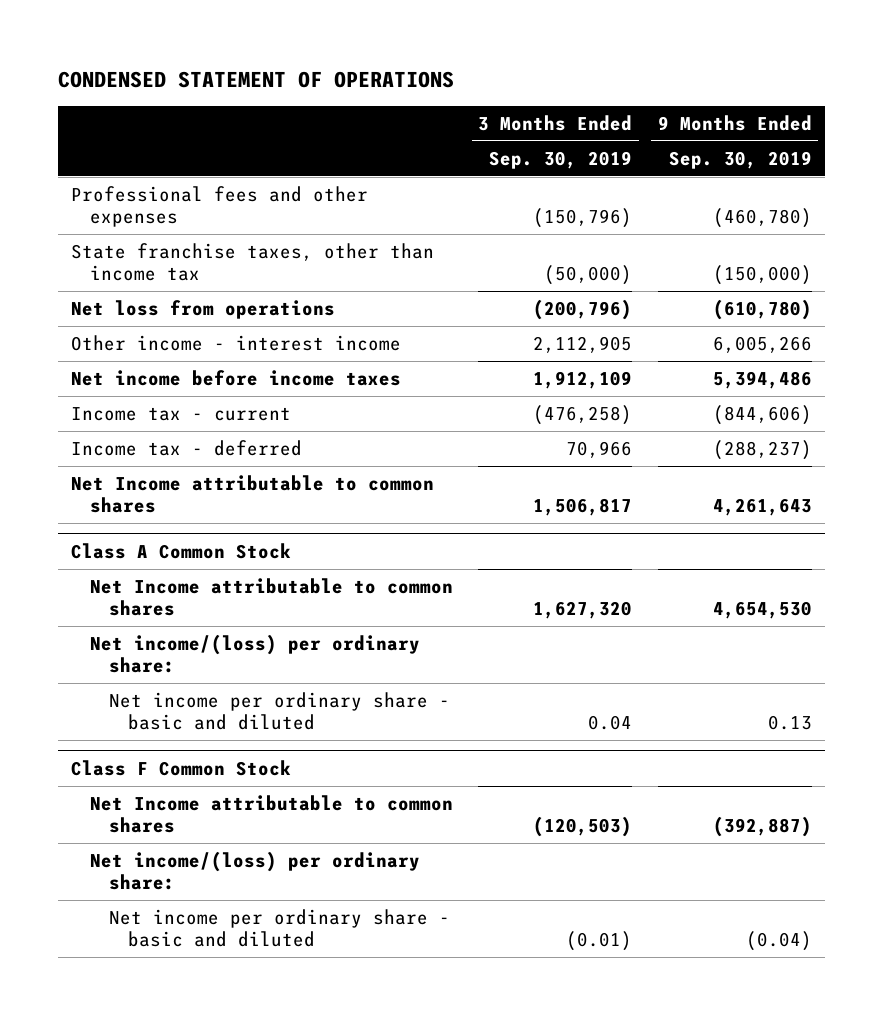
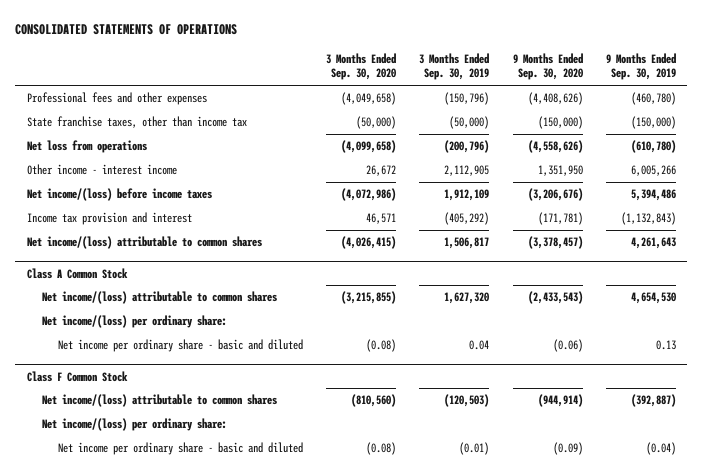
- CONDENSED STATEMENT OF OPERATIONS
+ CONSOLIDATED STATEMENTS OF OPERATIONS
- | 3 Months Ended Sep. 30, 2019 | 9 Months Ended Sep. 30, 2019
+ | 3 Months Ended Sep. 30, 2020 | 3 Months Ended Sep. 30, 2019 | 9 Months Ended Sep. 30, 2020 | 9 Months Ended Sep. 30, 2019
- Net income before income taxes | 1,912,109 | 5,394,486
- Income tax - current | (476,258) | (844,606)
- Income tax - deferred | 70,966 | (288,237)
- Net Income attributable to common shares | 1,506,817 | 4,261,643
+ Net income/(loss) before income taxes | (4,072,986) | 1,912,109 | (3,206,676) | 5,394,486
+ Income tax provision and interest | 46,571 | (405,292) | (171,781) | (1,132,843)
+ Net income/(loss) attributable to common shares | (4,026,415) | 1,506,817 | (3,378,457) | 4,261,643
@ Class A Common Stock
- Net Income attributable to common shares | 1,627,320 | 4,654,530
+ Net income/(loss) attributable to common shares | (3,215,855) | 1,627,320 | (2,433,543) | 4,654,530
@ Class F Common Stock
- Net Income attributable to common shares | (120,503) | (392,887)
+ Net income/(loss) attributable to common shares | (810,560) | (120,503) | (944,914) | (392,887)

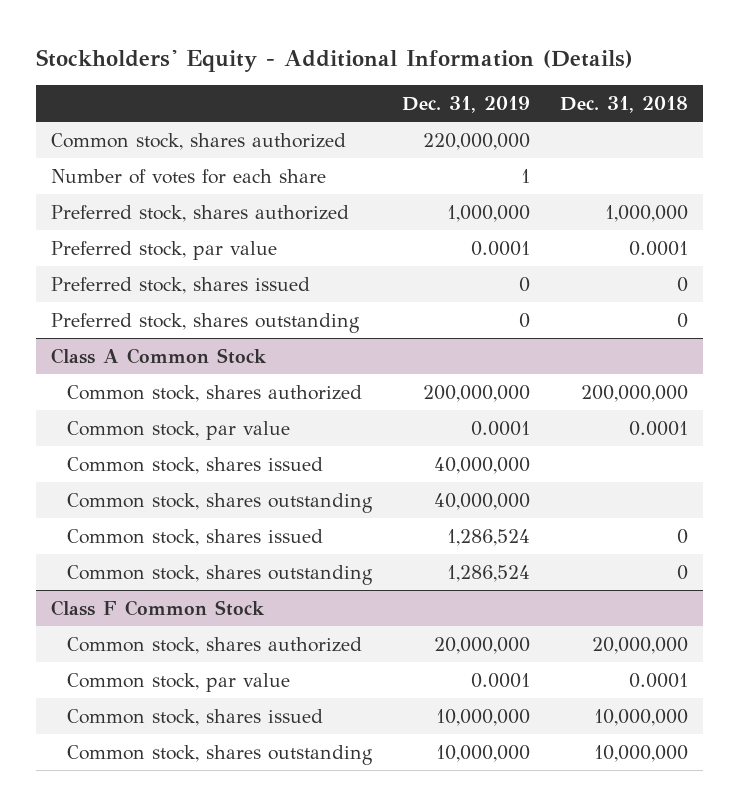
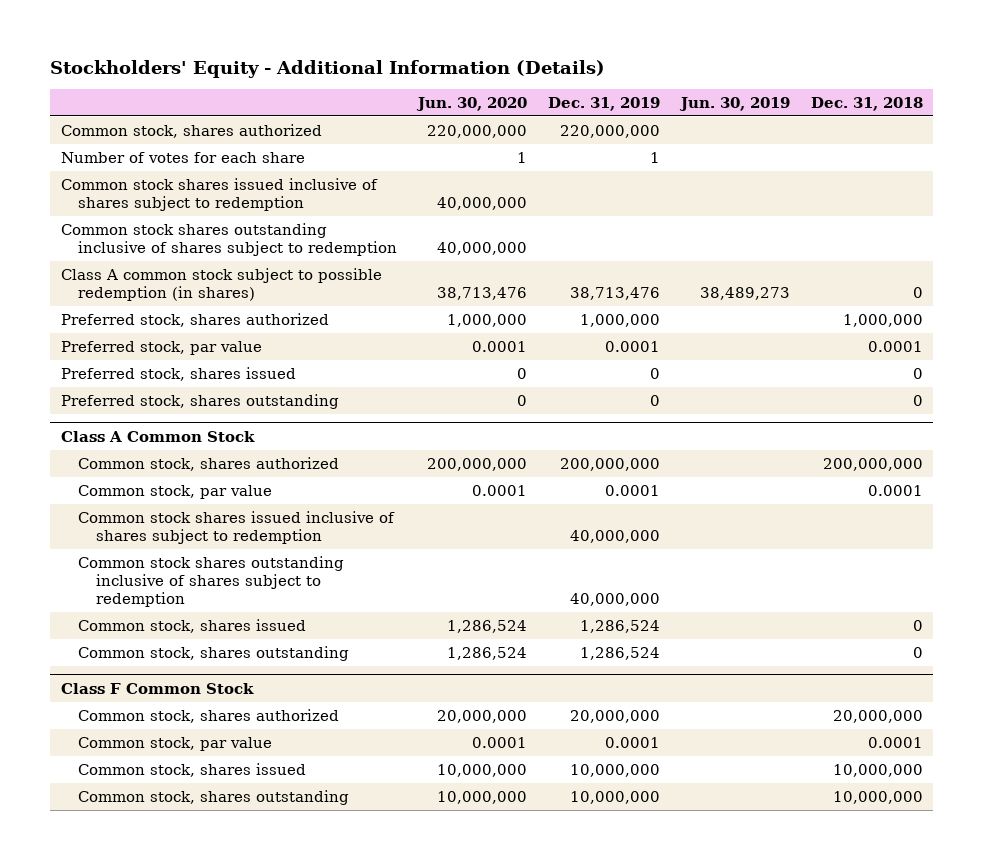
- | Dec. 31, 2019 | Dec. 31, 2018
+ | Jun. 30, 2020 | Dec. 31, 2019 | Jun. 30, 2019 | Dec. 31, 2018
+ Common stock shares issued inclusive of shares subject to redemption | 40,000,000 | | |
+ Common stock shares outstanding inclusive of shares subject to redemption | 40,000,000 | | |
+ Class A common stock subject to possible redemption (in shares) | 38,713,476 | 38,713,476 | 38,489,273 | 0
@ Class A Common Stock
- Common stock, shares issued | 40,000,000 |
- Common stock, shares outstanding | 40,000,000 |
+ Common stock shares issued inclusive of shares subject to redemption | | 40,000,000 | |
+ Common stock shares outstanding inclusive of shares subject to redemption | | 40,000,000 | |

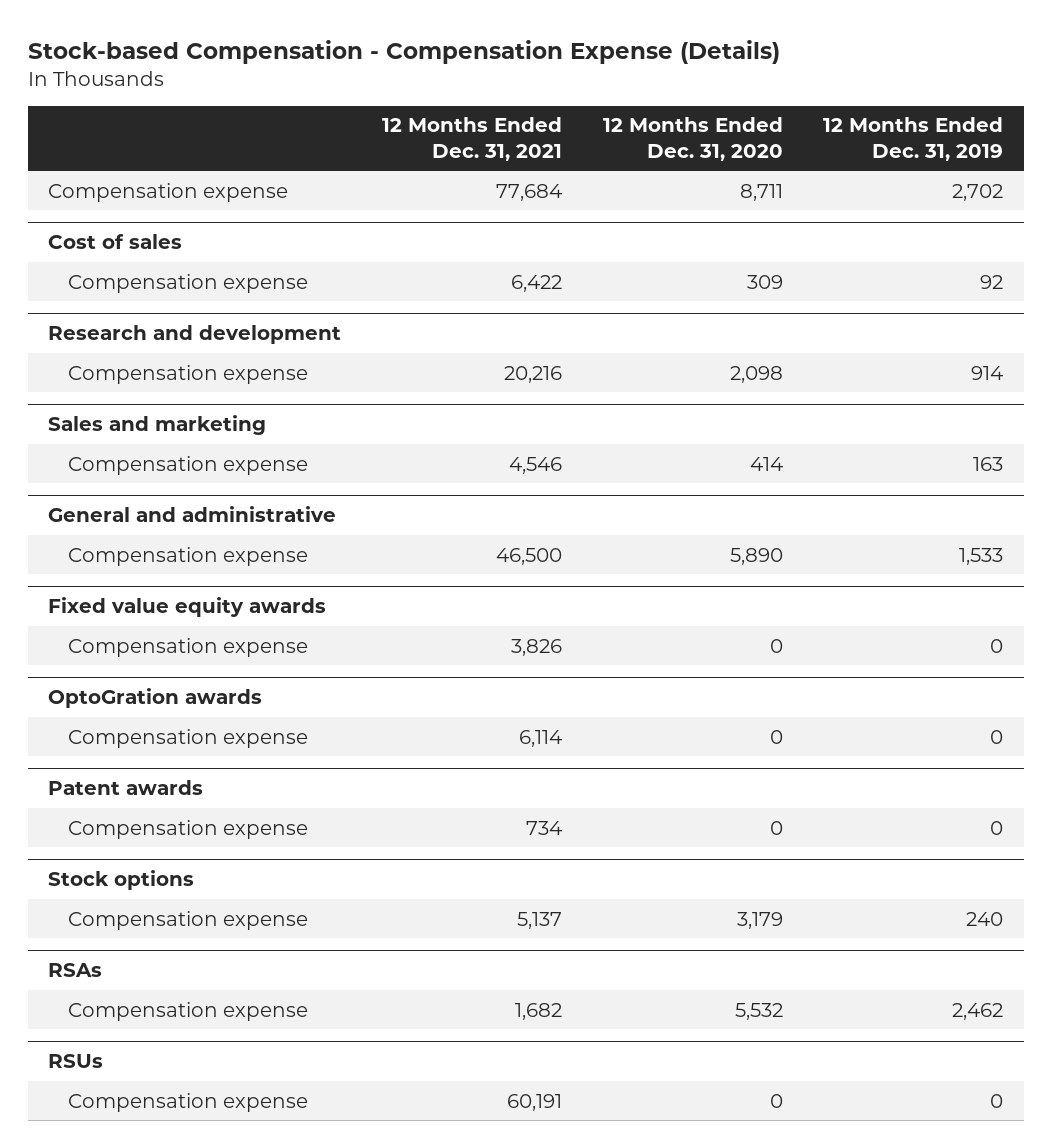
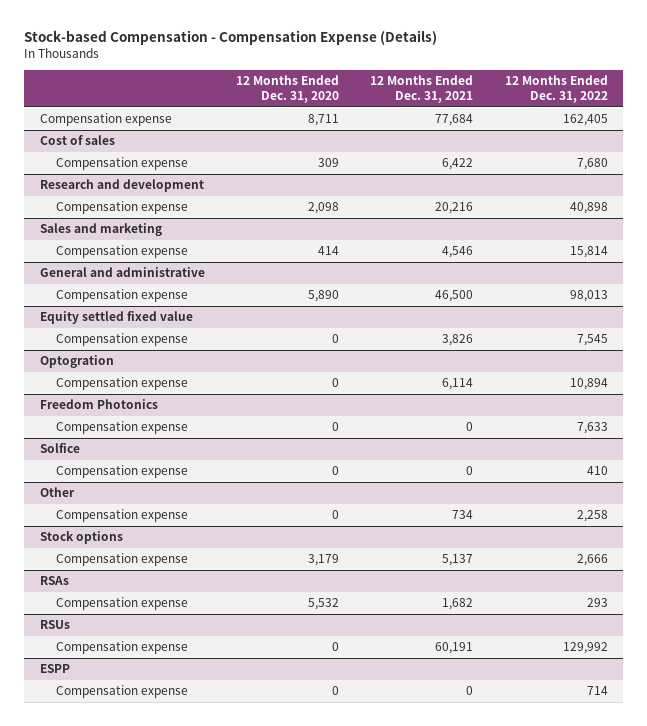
- | 12 Months Ended Dec. 31, 2021 | 12 Months Ended Dec. 31, 2020 | 12 Months Ended Dec. 31, 2019
+ | 12 Months Ended Dec. 31, 2020 | 12 Months Ended Dec. 31, 2021 | 12 Months Ended Dec. 31, 2022
- Fixed value equity awards
+ Equity settled fixed value
- OptoGration awards
+ Optogration
- Patent awards
+ Freedom Photonics
+ Compensation expense | 0 | 0 | 7,633
+ Solfice
+ Compensation expense | 0 | 0 | 410
+ Other
+ ESPP
+ Compensation expense | 0 | 0 | 714

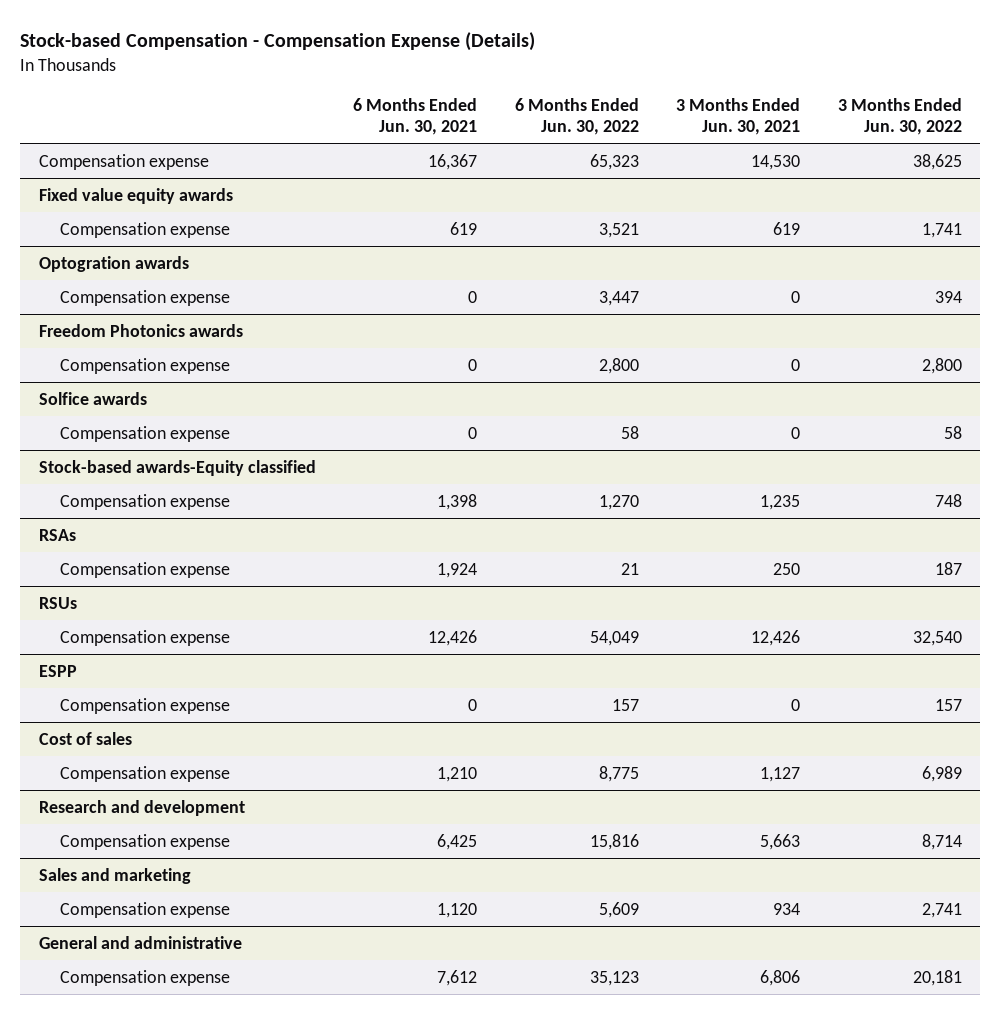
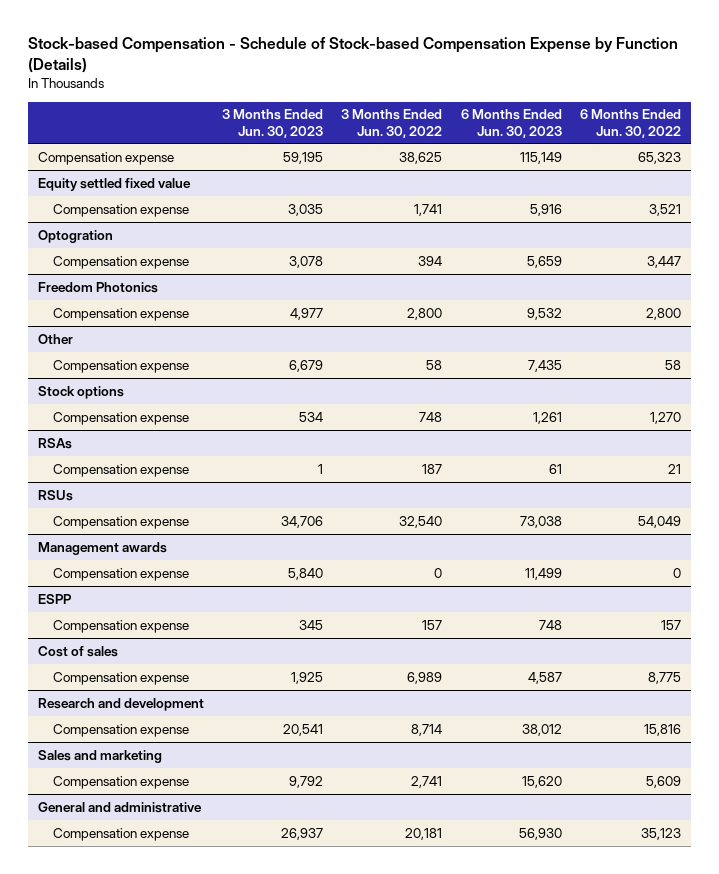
- Stock-based Compensation - Compensation Expense (Details)
+ Stock-based Compensation - Schedule of Stock-based Compensation Expense by Function (Details)
- | 6 Months Ended Jun. 30, 2021 | 6 Months Ended Jun. 30, 2022 | 3 Months Ended Jun. 30, 2021 | 3 Months Ended Jun. 30, 2022
+ | 3 Months Ended Jun. 30, 2023 | 3 Months Ended Jun. 30, 2022 | 6 Months Ended Jun. 30, 2023 | 6 Months Ended Jun. 30, 2022
- Fixed value equity awards
+ Equity settled fixed value
- Optogration awards
+ Optogration
- Freedom Photonics awards
+ Freedom Photonics
- Solfice awards
+ Other
- Stock-based awards-Equity classified
+ Stock options
+ Management awards
+ Compensation expense | 5,840 | 0 | 11,499 | 0

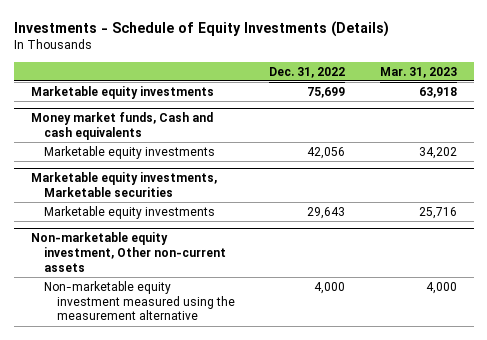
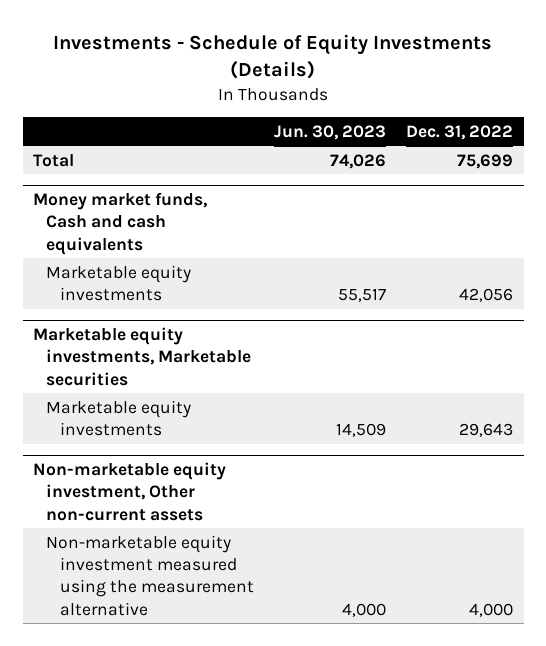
- | Dec. 31, 2022 | Mar. 31, 2023
+ | Jun. 30, 2023 | Dec. 31, 2022
- Marketable equity investments | 75,699 | 63,918
+ Total | 74,026 | 75,699

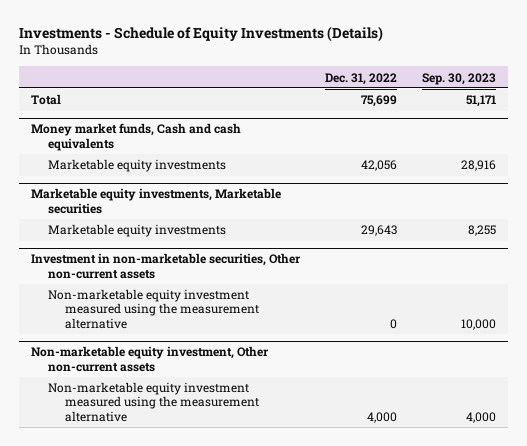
- | Jun. 30, 2023 | Dec. 31, 2022
+ | Dec. 31, 2022 | Sep. 30, 2023
+ Investment in non-marketable securities, Other non-current assets
+ Non-marketable equity investment measured using the measurement alternative | 0 | 10,000

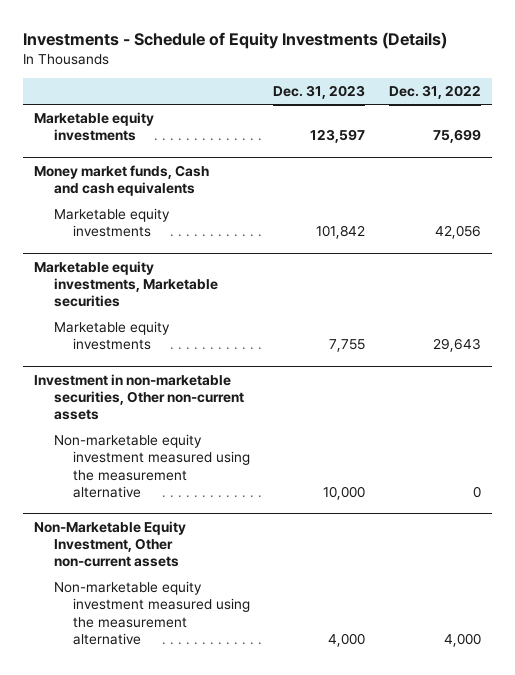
- | Dec. 31, 2022 | Sep. 30, 2023
+ | Dec. 31, 2023 | Dec. 31, 2022
- Total | 75,699 | 51,171
+ Marketable equity investments | 123,597 | 75,699
- Non-marketable equity investment, Other non-current assets
+ Non-Marketable Equity Investment, Other non-current assets

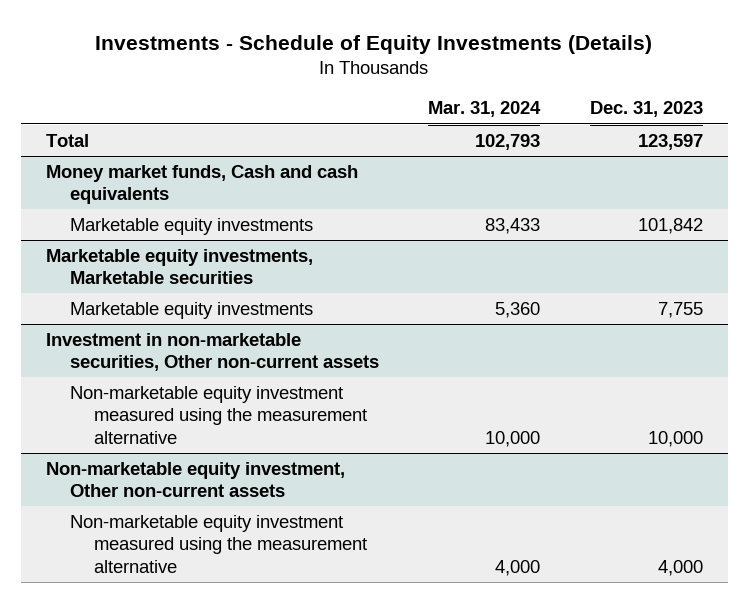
- | Dec. 31, 2023 | Dec. 31, 2022
+ | Mar. 31, 2024 | Dec. 31, 2023
- Marketable equity investments | 123,597 | 75,699
+ Total | 102,793 | 123,597
- Non-Marketable Equity Investment, Other non-current assets
+ Non-marketable equity investment, Other non-current assets

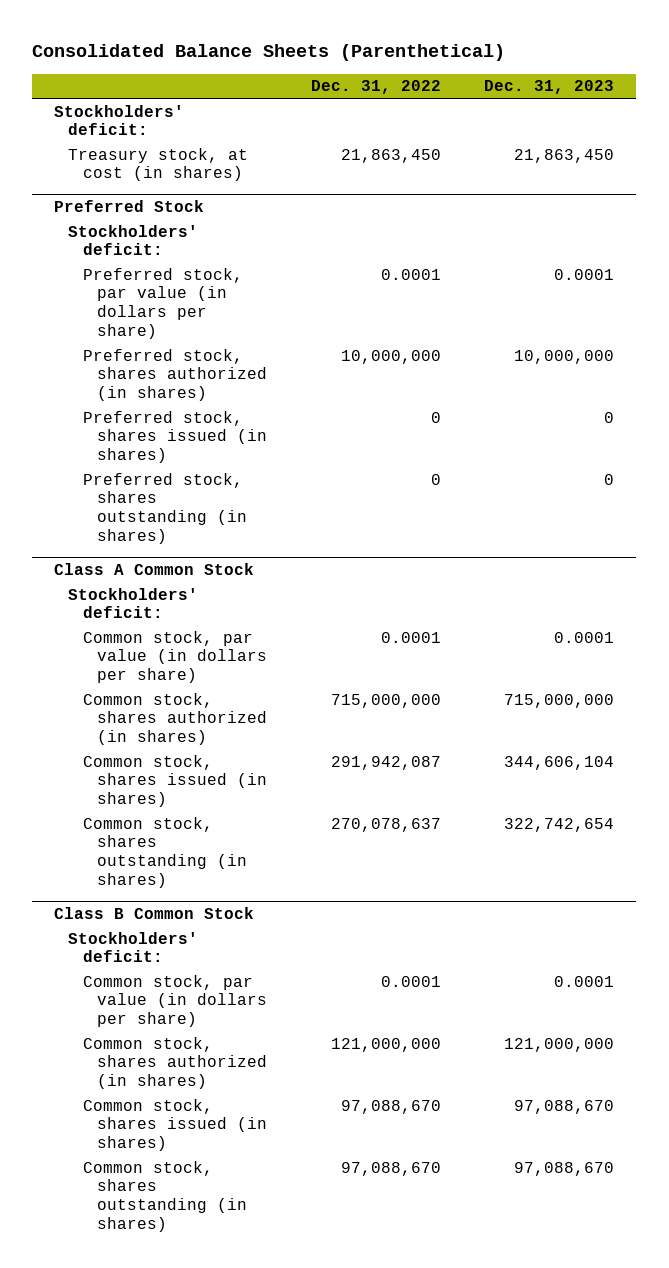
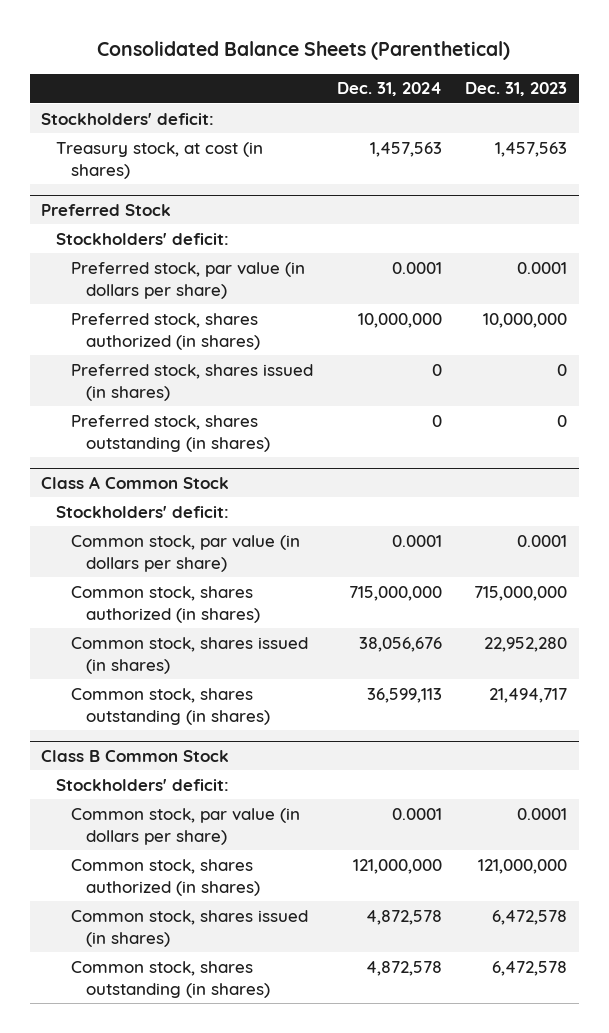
- | Dec. 31, 2022 | Dec. 31, 2023
+ | Dec. 31, 2024 | Dec. 31, 2023
- Treasury stock, at cost (in shares) | 21,863,450 | 21,863,450
+ Treasury stock, at cost (in shares) | 1,457,563 | 1,457,563
@ Class A Common Stock
- Common stock, shares issued (in shares) | 291,942,087 | 344,606,104
- Common stock, shares outstanding (in shares) | 270,078,637 | 322,742,654
+ Common stock, shares issued (in shares) | 38,056,676 | 22,952,280
+ Common stock, shares outstanding (in shares) | 36,599,113 | 21,494,717
@ Class B Common Stock
- Common stock, shares issued (in shares) | 97,088,670 | 97,088,670
- Common stock, shares outstanding (in shares) | 97,088,670 | 97,088,670
+ Common stock, shares issued (in shares) | 4,872,578 | 6,472,578
+ Common stock, shares outstanding (in shares) | 4,872,578 | 6,472,578

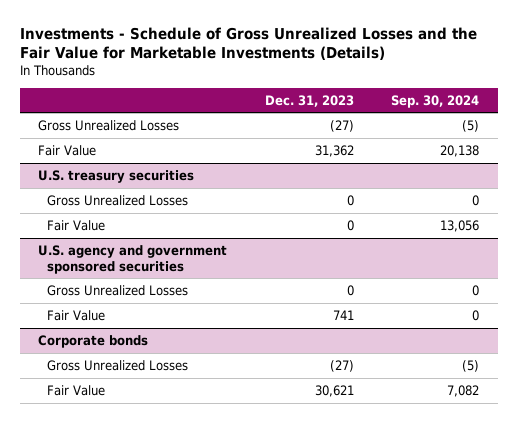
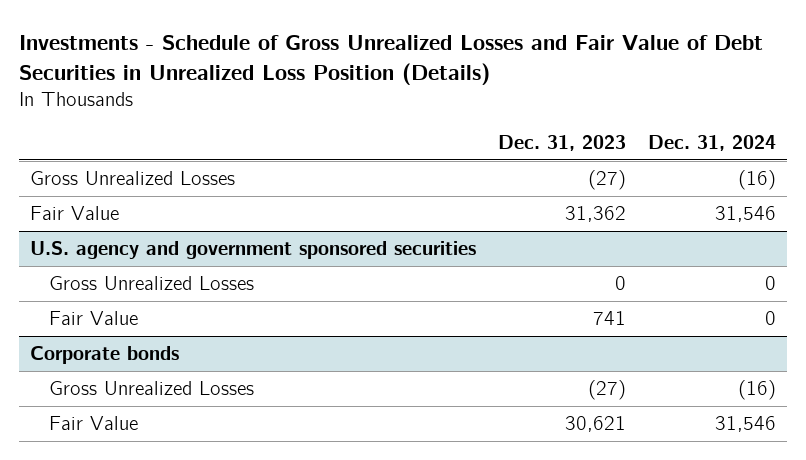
- Investments - Schedule of Gross Unrealized Losses and the Fair Value for Marketable Investments (Details)
+ Investments - Schedule of Gross Unrealized Losses and Fair Value of Debt Securities in Unrealized Loss Position (Details)
- | Dec. 31, 2023 | Sep. 30, 2024
+ | Dec. 31, 2023 | Dec. 31, 2024
- U.S. treasury securities
- Gross Unrealized Losses | 0 | 0
- Fair Value | 0 | 13,056

